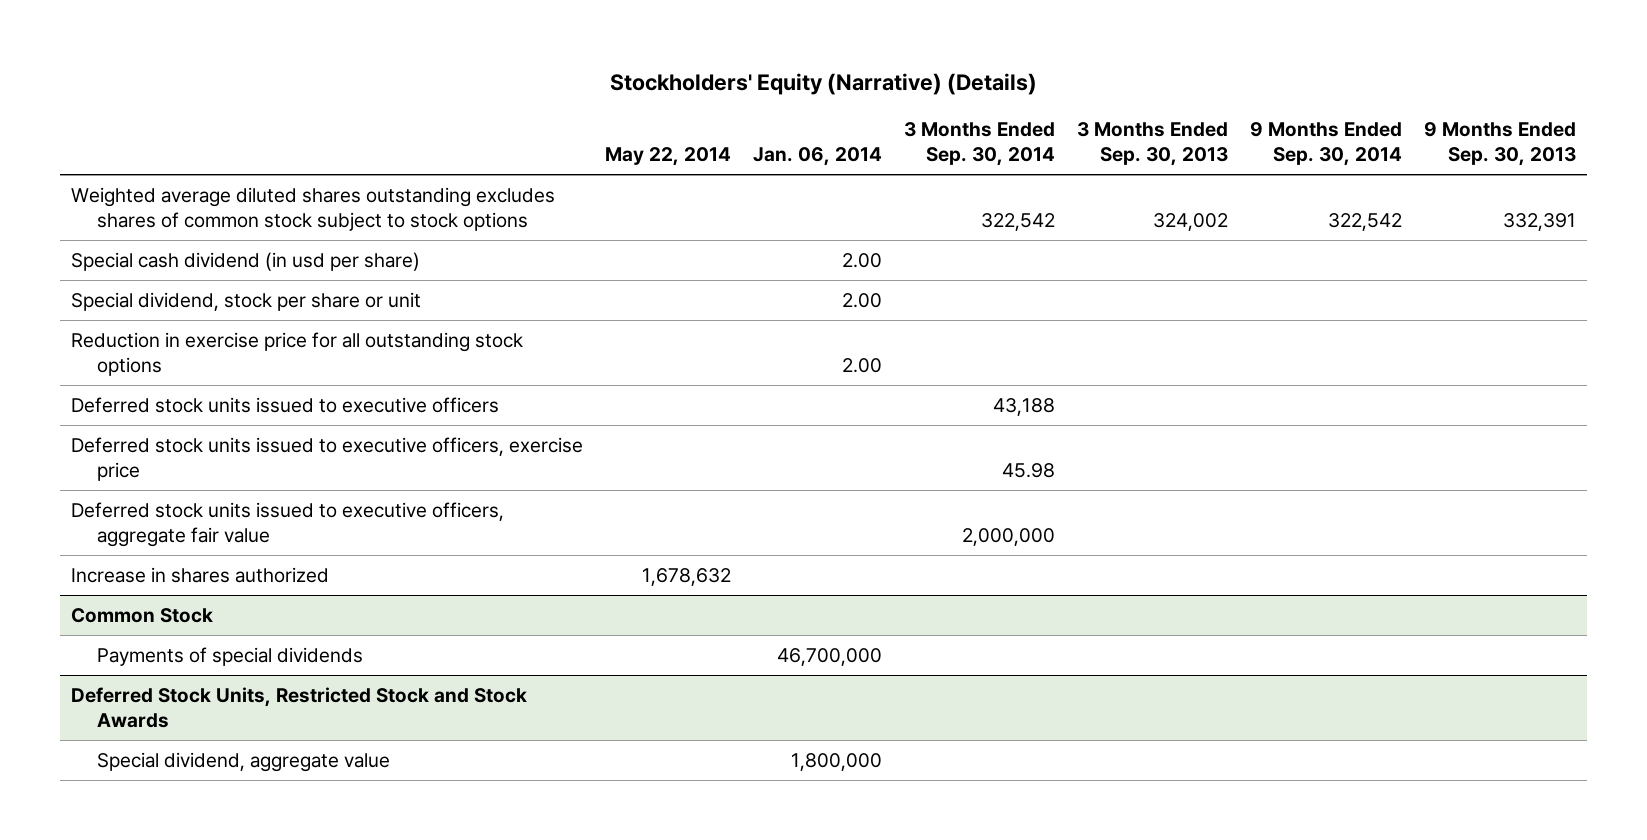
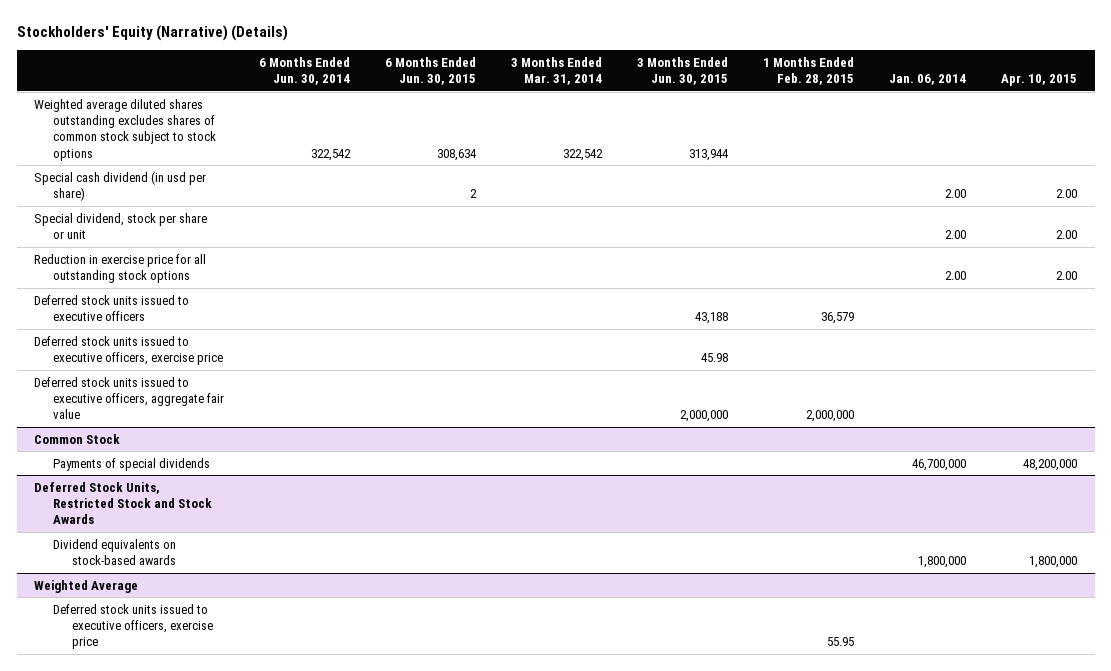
- | May 22, 2014 | Jan. 06, 2014 | 3 Months Ended Sep. 30, 2014 | 3 Months Ended Sep. 30, 2013 | 9 Months Ended Sep. 30, 2014 | 9 Months Ended Sep. 30, 2013
+ | 6 Months Ended Jun. 30, 2014 | 6 Months Ended Jun. 30, 2015 | 3 Months Ended Mar. 31, 2014 | 3 Months Ended Jun. 30, 2015 | 1 Months Ended Feb. 28, 2015 | Jan. 06, 2014 | Apr. 10, 2015
- Increase in shares authorized | 1,678,632 | | | | |
@ Deferred Stock Units, Restricted Stock and Stock Awards
- Special dividend, aggregate value | | 1,800,000 | | | |
+ Dividend equivalents on stock-based awards | | | | | | 1,800,000 | 1,800,000
+ Weighted Average
+ Deferred stock units issued to executive officers, exercise price | | | | | 55.95 | |

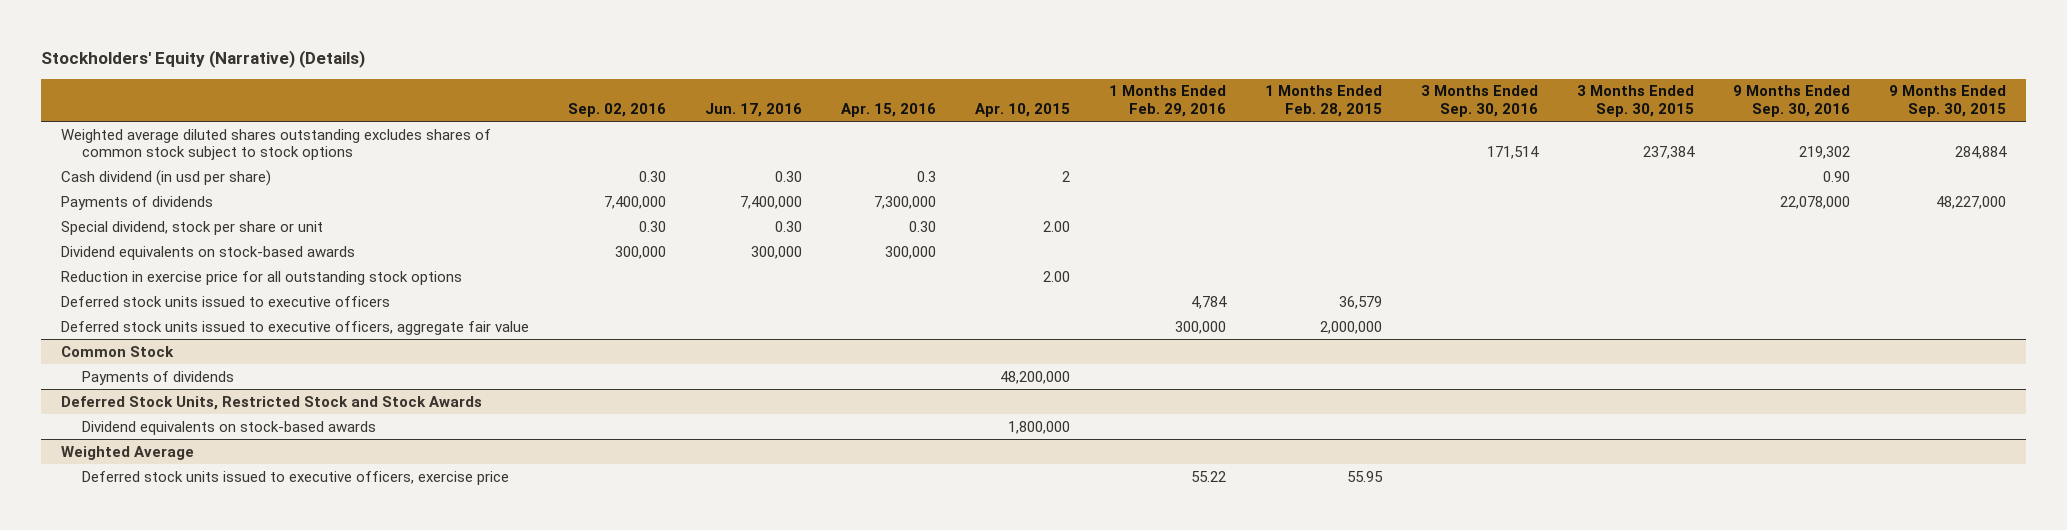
- | 6 Months Ended Jun. 30, 2014 | 6 Months Ended Jun. 30, 2015 | 3 Months Ended Mar. 31, 2014 | 3 Months Ended Jun. 30, 2015 | 1 Months Ended Feb. 28, 2015 | Jan. 06, 2014 | Apr. 10, 2015
+ | Sep. 02, 2016 | Jun. 17, 2016 | Apr. 15, 2016 | Apr. 10, 2015 | 1 Months Ended Feb. 29, 2016 | 1 Months Ended Feb. 28, 2015 | 3 Months Ended Sep. 30, 2016 | 3 Months Ended Sep. 30, 2015 | 9 Months Ended Sep. 30, 2016 | 9 Months Ended Sep. 30, 2015
- Special cash dividend (in usd per share) | | 2 | | | | 2.00 | 2.00
+ Cash dividend (in usd per share) | 0.30 | 0.30 | 0.3 | 2 | | | | | 0.90 |
+ Payments of dividends | 7,400,000 | 7,400,000 | 7,300,000 | | | | | | 22,078,000 | 48,227,000
+ Dividend equivalents on stock-based awards | 300,000 | 300,000 | 300,000 | | | | | | |
- Deferred stock units issued to executive officers, exercise price | | | | 45.98 | | |
@ Common Stock
- Payments of special dividends | | | | | | 46,700,000 | 48,200,000
+ Payments of dividends | | | | 48,200,000 | | | | | |

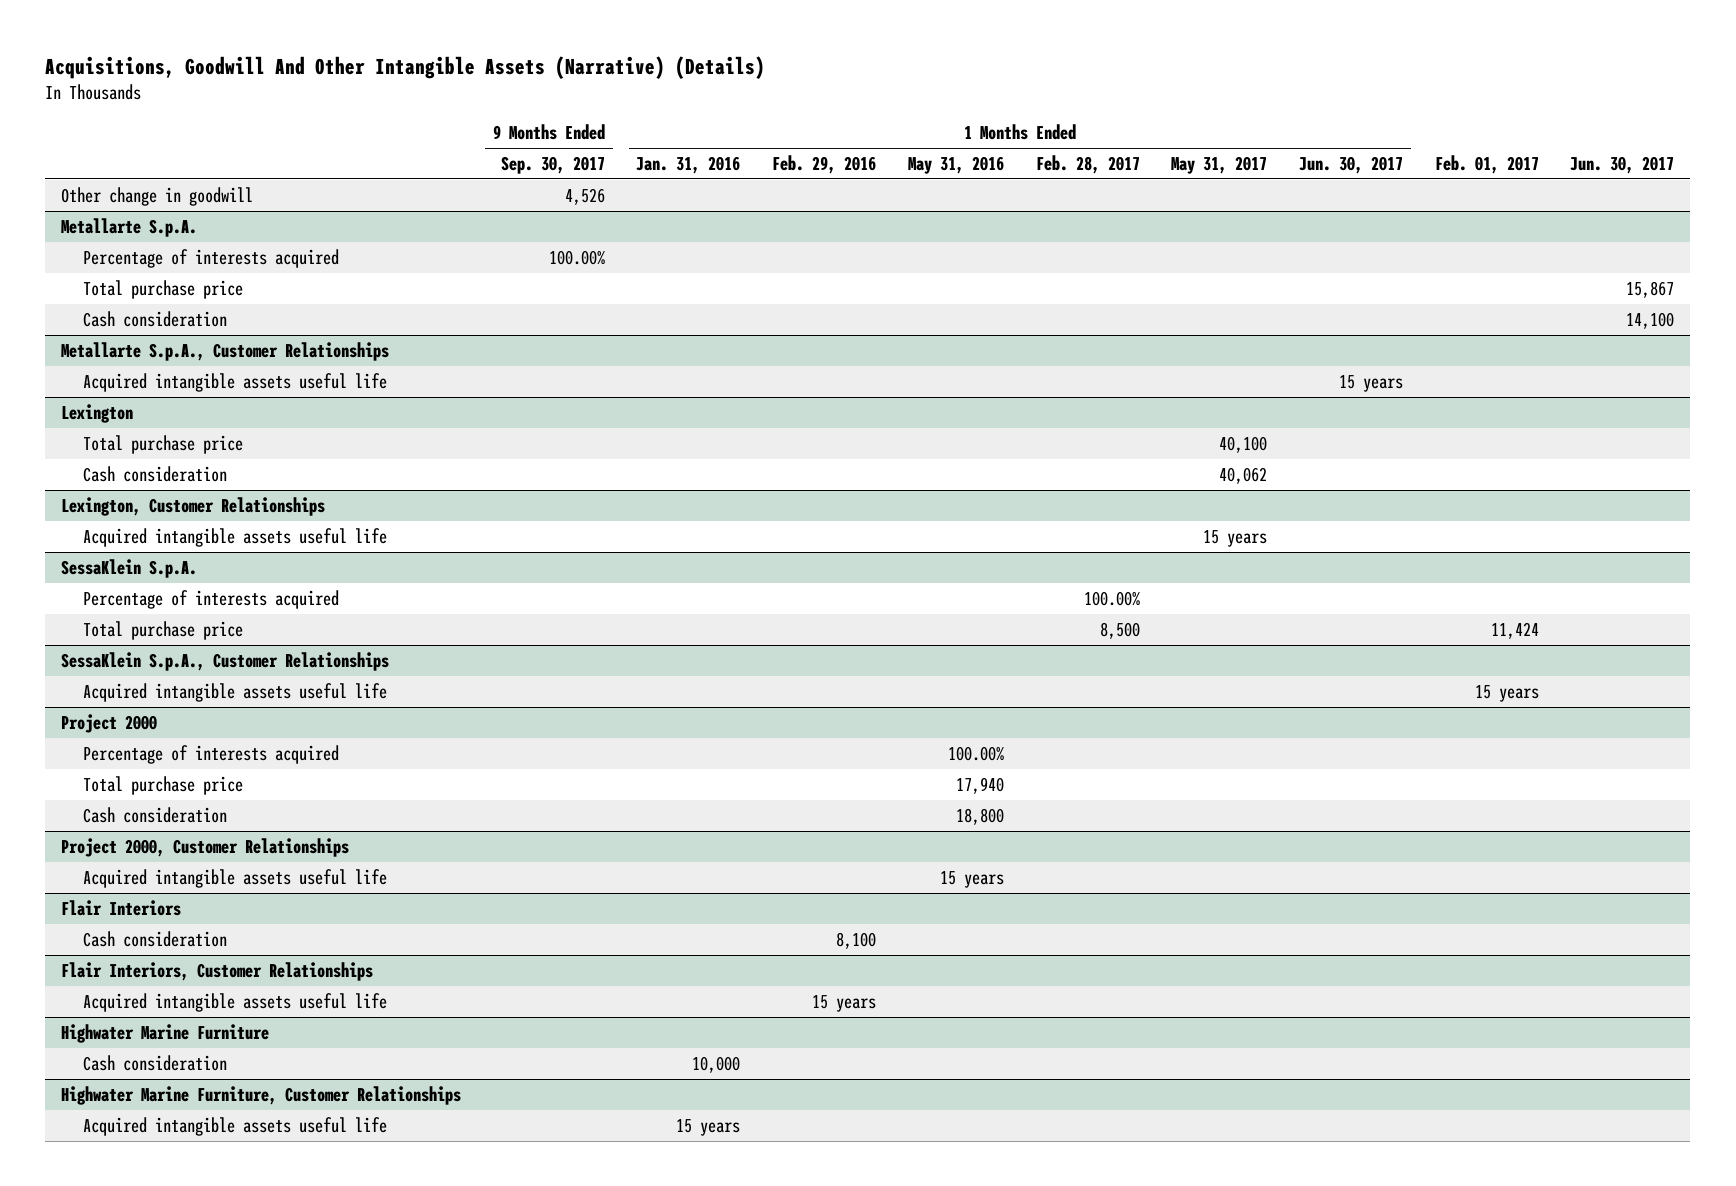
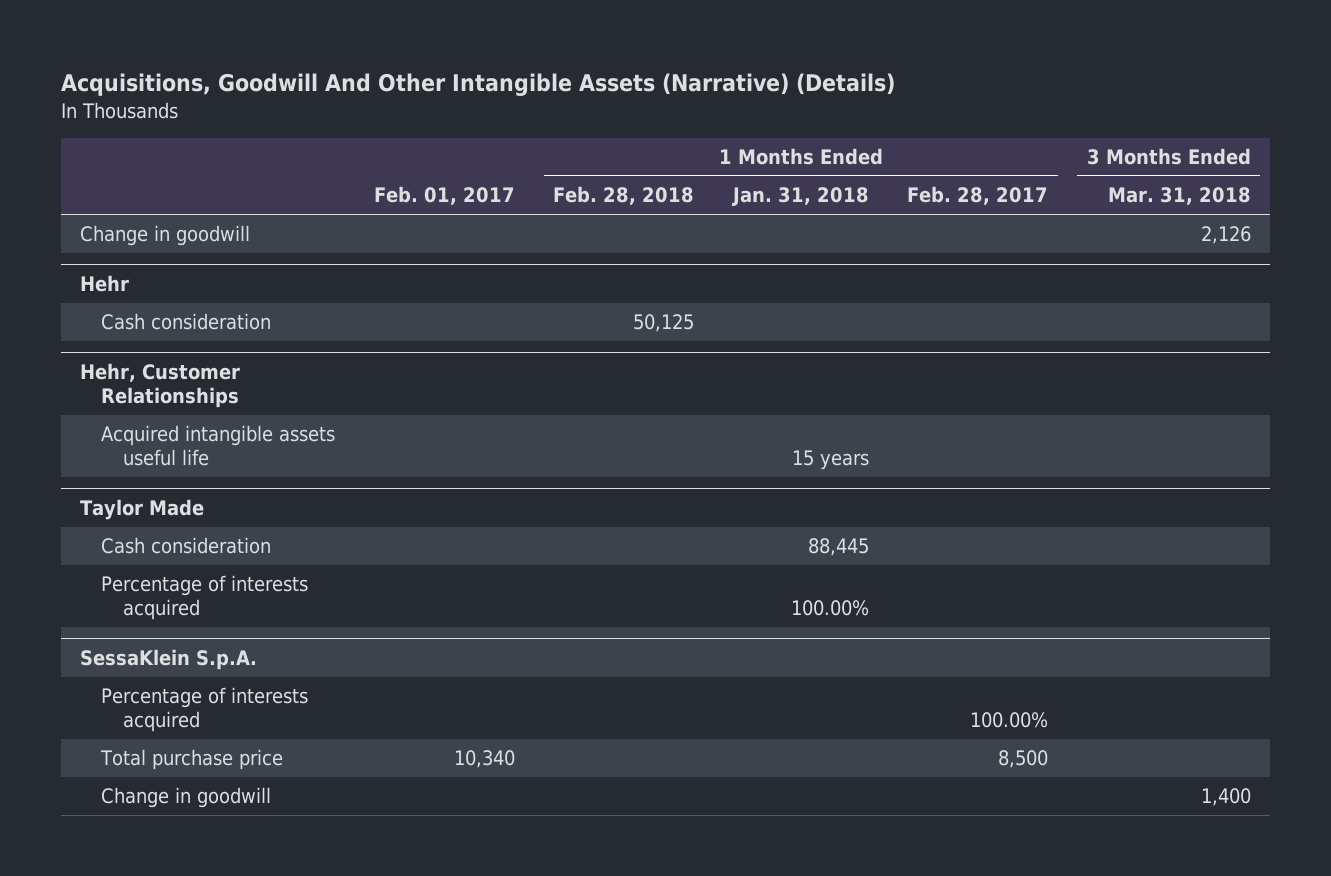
- | 9 Months Ended Sep. 30, 2017 | 1 Months Ended Jan. 31, 2016 | 1 Months Ended Feb. 29, 2016 | 1 Months Ended May 31, 2016 | 1 Months Ended Feb. 28, 2017 | 1 Months Ended May 31, 2017 | 1 Months Ended Jun. 30, 2017 | Feb. 01, 2017 | Jun. 30, 2017
+ | Feb. 01, 2017 | 1 Months Ended Feb. 28, 2018 | 1 Months Ended Jan. 31, 2018 | 1 Months Ended Feb. 28, 2017 | 3 Months Ended Mar. 31, 2018
- Other change in goodwill | 4,526 | | | | | | | |
- Metallarte S.p.A.
- Percentage of interests acquired | 100.00% | | | | | | | |
- Total purchase price | | | | | | | | | 15,867
- Cash consideration | | | | | | | | | 14,100
- Metallarte S.p.A., Customer Relationships
- Acquired intangible assets useful life | | | | | | | 15 years | |
- Lexington
- Total purchase price | | | | | | 40,100 | | |
- Cash consideration | | | | | | 40,062 | | |
- Lexington, Customer Relationships
+ Change in goodwill | | | | | 2,126
+ Hehr
+ Cash consideration | | 50,125 | | |
+ Hehr, Customer Relationships
+ Taylor Made
+ Cash consideration | | | 88,445 | |
+ Percentage of interests acquired | | | 100.00% | |
@ SessaKlein S.p.A.
- Total purchase price | | | | | 8,500 | | | 11,424 |
- SessaKlein S.p.A., Customer Relationships
- Acquired intangible assets useful life | | | | | | | | 15 years |
- Project 2000
- Percentage of interests acquired | | | | 100.00% | | | | |
- Total purchase price | | | | 17,940 | | | | |
- Cash consideration | | | | 18,800 | | | | |
- Project 2000, Customer Relationships
- Acquired intangible assets useful life | | | | 15 years | | | | |
- Flair Interiors
- Cash consideration | | | 8,100 | | | | | |
- Flair Interiors, Customer Relationships
- Acquired intangible assets useful life | | | 15 years | | | | | |
- Highwater Marine Furniture
- Cash consideration | | 10,000 | | | | | | |
- Highwater Marine Furniture, Customer Relationships
- Acquired intangible assets useful life | | 15 years | | | | | | |
@ SessaKlein S.p.A.
+ Total purchase price | 10,340 | | | 8,500 |
+ Change in goodwill | | | | | 1,400

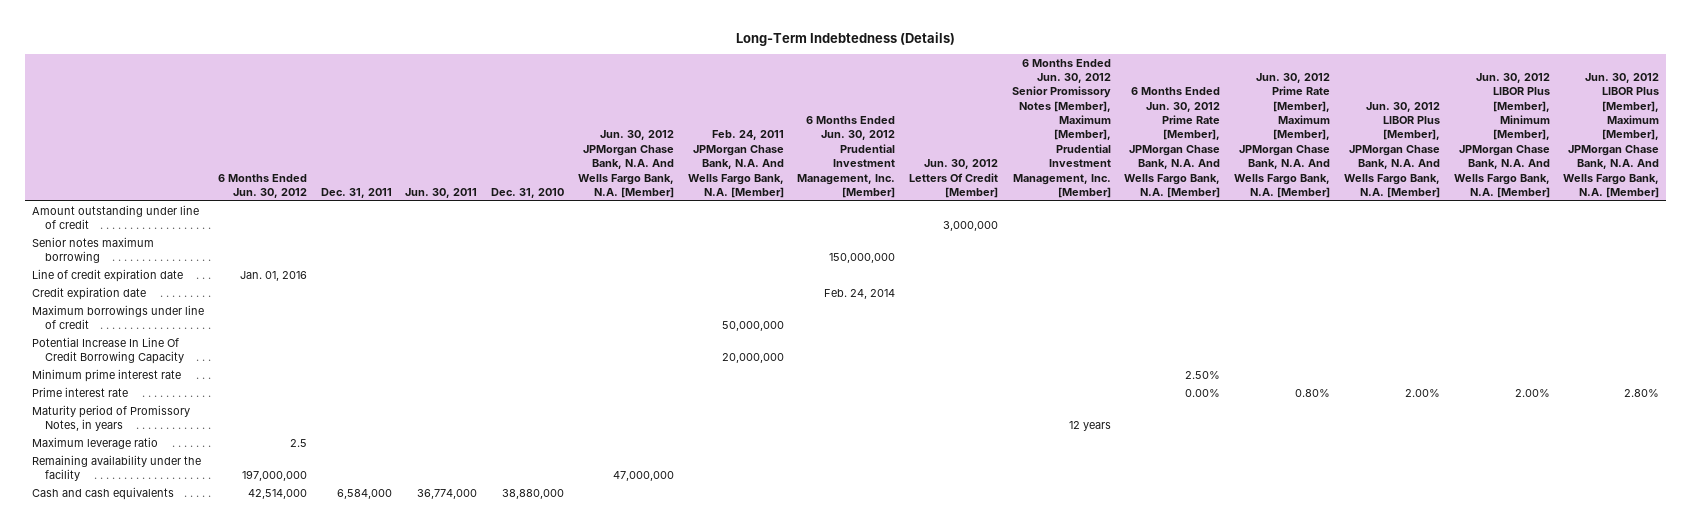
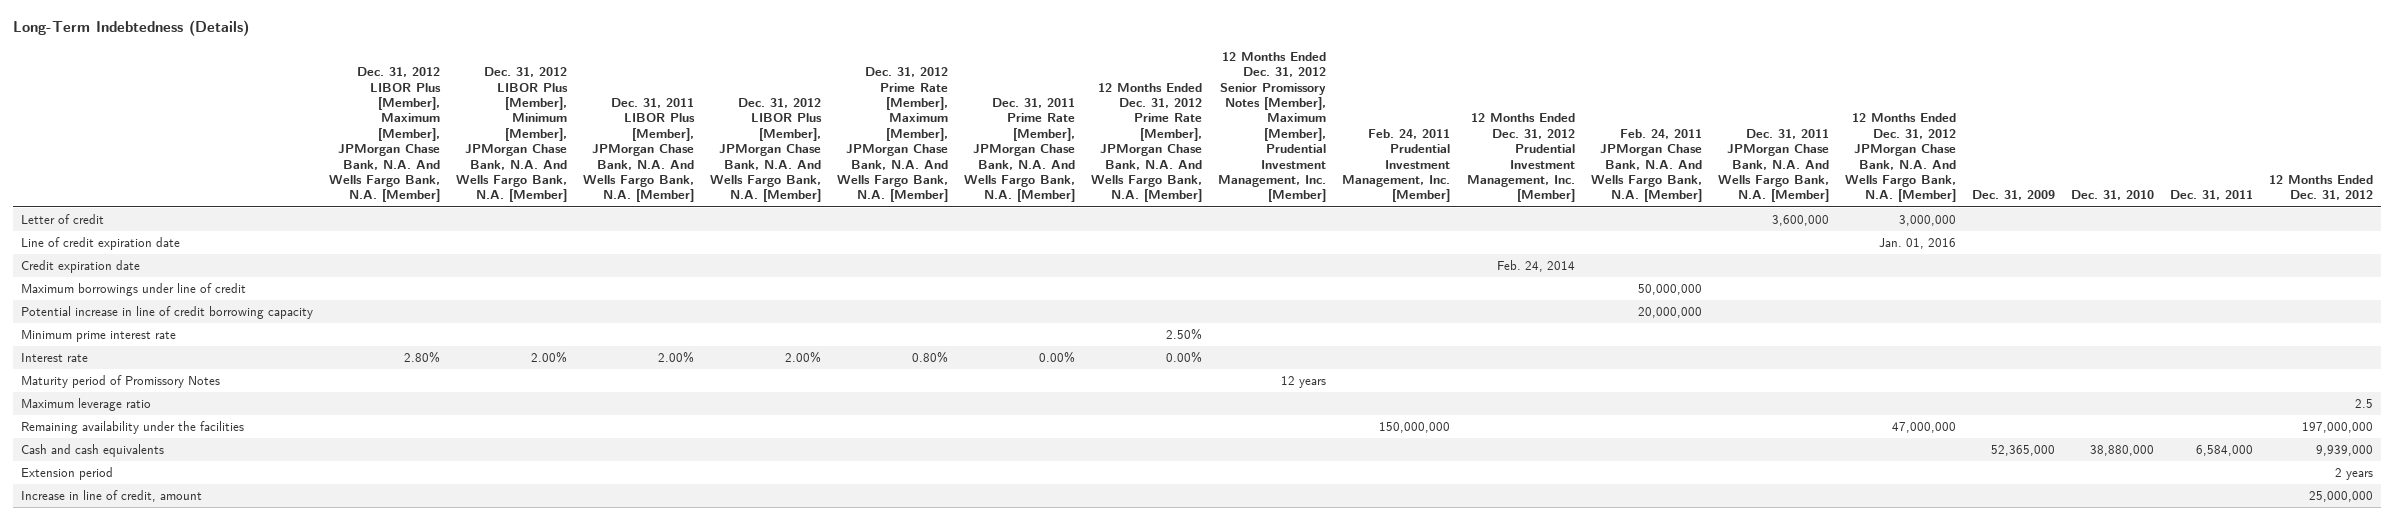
- | 6 Months Ended Jun. 30, 2012 | Dec. 31, 2011 | Jun. 30, 2011 | Dec. 31, 2010 | Jun. 30, 2012 JPMorgan Chase Bank, N.A. And Wells Fargo Bank, N.A. [Member] | Feb. 24, 2011 JPMorgan Chase Bank, N.A. And Wells Fargo Bank, N.A. [Member] | 6 Months Ended Jun. 30, 2012 Prudential Investment Management, Inc. [Member] | Jun. 30, 2012 Letters Of Credit [Member] | 6 Months Ended Jun. 30, 2012 Senior Promissory Notes [Member], Maximum [Member], Prudential Investment Management, Inc. [Member] | 6 Months Ended Jun. 30, 2012 Prime Rate [Member], JPMorgan Chase Bank, N.A. And Wells Fargo Bank, N.A. [Member] | Jun. 30, 2012 Prime Rate [Member], Maximum [Member], JPMorgan Chase Bank, N.A. And Wells Fargo Bank, N.A. [Member] | Jun. 30, 2012 LIBOR Plus [Member], JPMorgan Chase Bank, N.A. And Wells Fargo Bank, N.A. [Member] | Jun. 30, 2012 LIBOR Plus [Member], Minimum [Member], JPMorgan Chase Bank, N.A. And Wells Fargo Bank, N.A. [Member] | Jun. 30, 2012 LIBOR Plus [Member], Maximum [Member], JPMorgan Chase Bank, N.A. And Wells Fargo Bank, N.A. [Member]
+ | Dec. 31, 2012 LIBOR Plus [Member], Maximum [Member], JPMorgan Chase Bank, N.A. And Wells Fargo Bank, N.A. [Member] | Dec. 31, 2012 LIBOR Plus [Member], Minimum [Member], JPMorgan Chase Bank, N.A. And Wells Fargo Bank, N.A. [Member] | Dec. 31, 2011 LIBOR Plus [Member], JPMorgan Chase Bank, N.A. And Wells Fargo Bank, N.A. [Member] | Dec. 31, 2012 LIBOR Plus [Member], JPMorgan Chase Bank, N.A. And Wells Fargo Bank, N.A. [Member] | Dec. 31, 2012 Prime Rate [Member], Maximum [Member], JPMorgan Chase Bank, N.A. And Wells Fargo Bank, N.A. [Member] | Dec. 31, 2011 Prime Rate [Member], JPMorgan Chase Bank, N.A. And Wells Fargo Bank, N.A. [Member] | 12 Months Ended Dec. 31, 2012 Prime Rate [Member], JPMorgan Chase Bank, N.A. And Wells Fargo Bank, N.A. [Member] | 12 Months Ended Dec. 31, 2012 Senior Promissory Notes [Member], Maximum [Member], Prudential Investment Management, Inc. [Member] | Feb. 24, 2011 Prudential Investment Management, Inc. [Member] | 12 Months Ended Dec. 31, 2012 Prudential Investment Management, Inc. [Member] | Feb. 24, 2011 JPMorgan Chase Bank, N.A. And Wells Fargo Bank, N.A. [Member] | Dec. 31, 2011 JPMorgan Chase Bank, N.A. And Wells Fargo Bank, N.A. [Member] | 12 Months Ended Dec. 31, 2012 JPMorgan Chase Bank, N.A. And Wells Fargo Bank, N.A. [Member] | Dec. 31, 2009 | Dec. 31, 2010 | Dec. 31, 2011 | 12 Months Ended Dec. 31, 2012
- Amount outstanding under line of credit | | | | | | | | 3,000,000 | | | | | |
- Senior notes maximum borrowing | | | | | | | 150,000,000 | | | | | | |
+ Letter of credit | | | | | | | | | | | | 3,600,000 | 3,000,000 | | | |
- Potential Increase In Line Of Credit Borrowing Capacity | | | | | | 20,000,000 | | | | | | | |
+ Potential increase in line of credit borrowing capacity | | | | | | | | | | | 20,000,000 | | | | | |
- Prime interest rate | | | | | | | | | | 0.00% | 0.80% | 2.00% | 2.00% | 2.80%
- Maturity period of Promissory Notes, in years | | | | | | | | | 12 years | | | | |
+ Interest rate | 2.80% | 2.00% | 2.00% | 2.00% | 0.80% | 0.00% | 0.00% | | | | | | | | | |
+ Maturity period of Promissory Notes | | | | | | | | 12 years | | | | | | | | |
- Remaining availability under the facility | 197,000,000 | | | | 47,000,000 | | | | | | | | |
+ Remaining availability under the facilities | | | | | | | | | 150,000,000 | | | | 47,000,000 | | | | 197,000,000
+ Extension period | | | | | | | | | | | | | | | | | 2 years
+ Increase in line of credit, amount | | | | | | | | | | | | | | | | | 25,000,000

